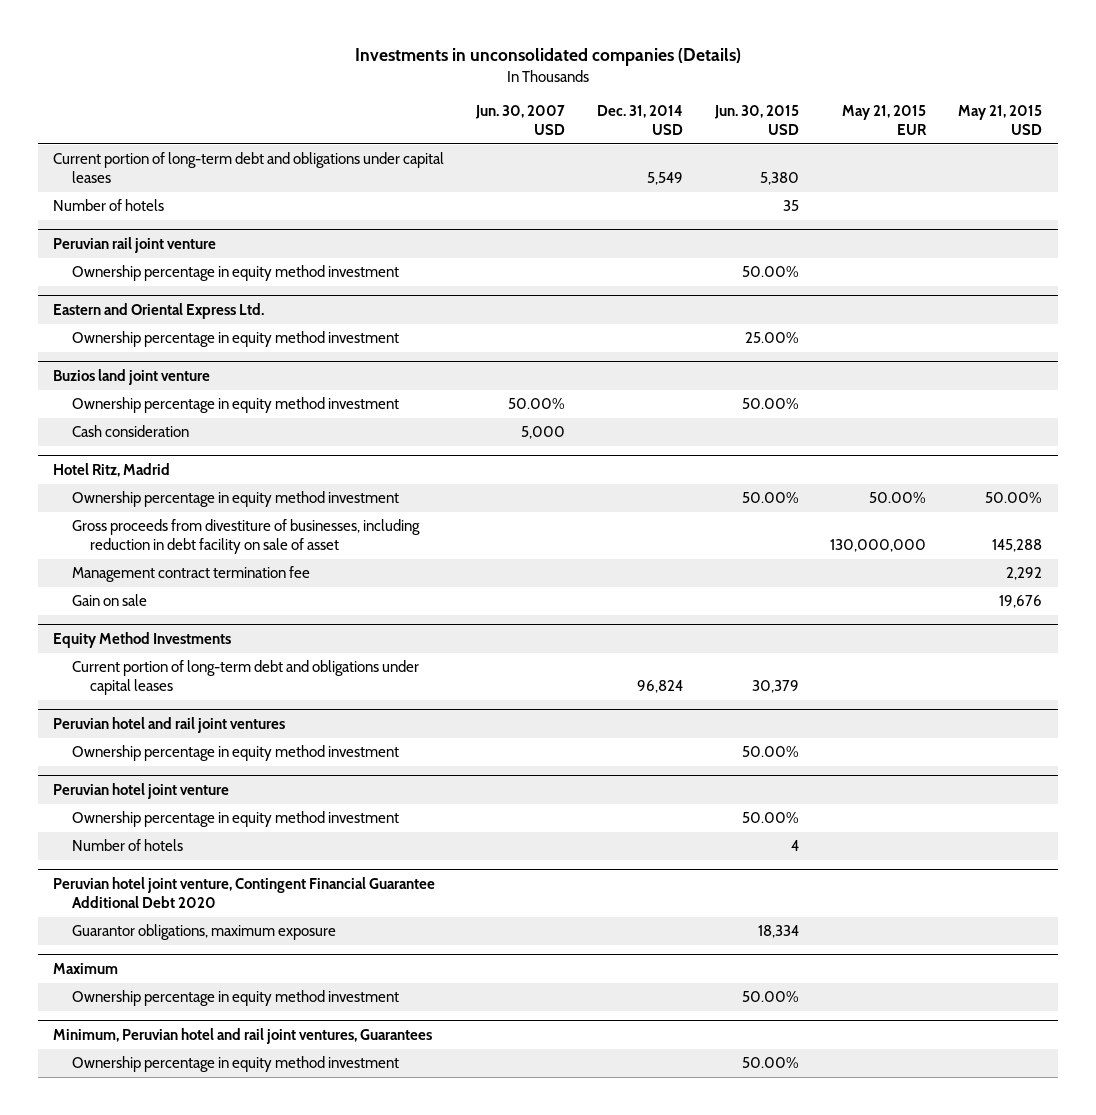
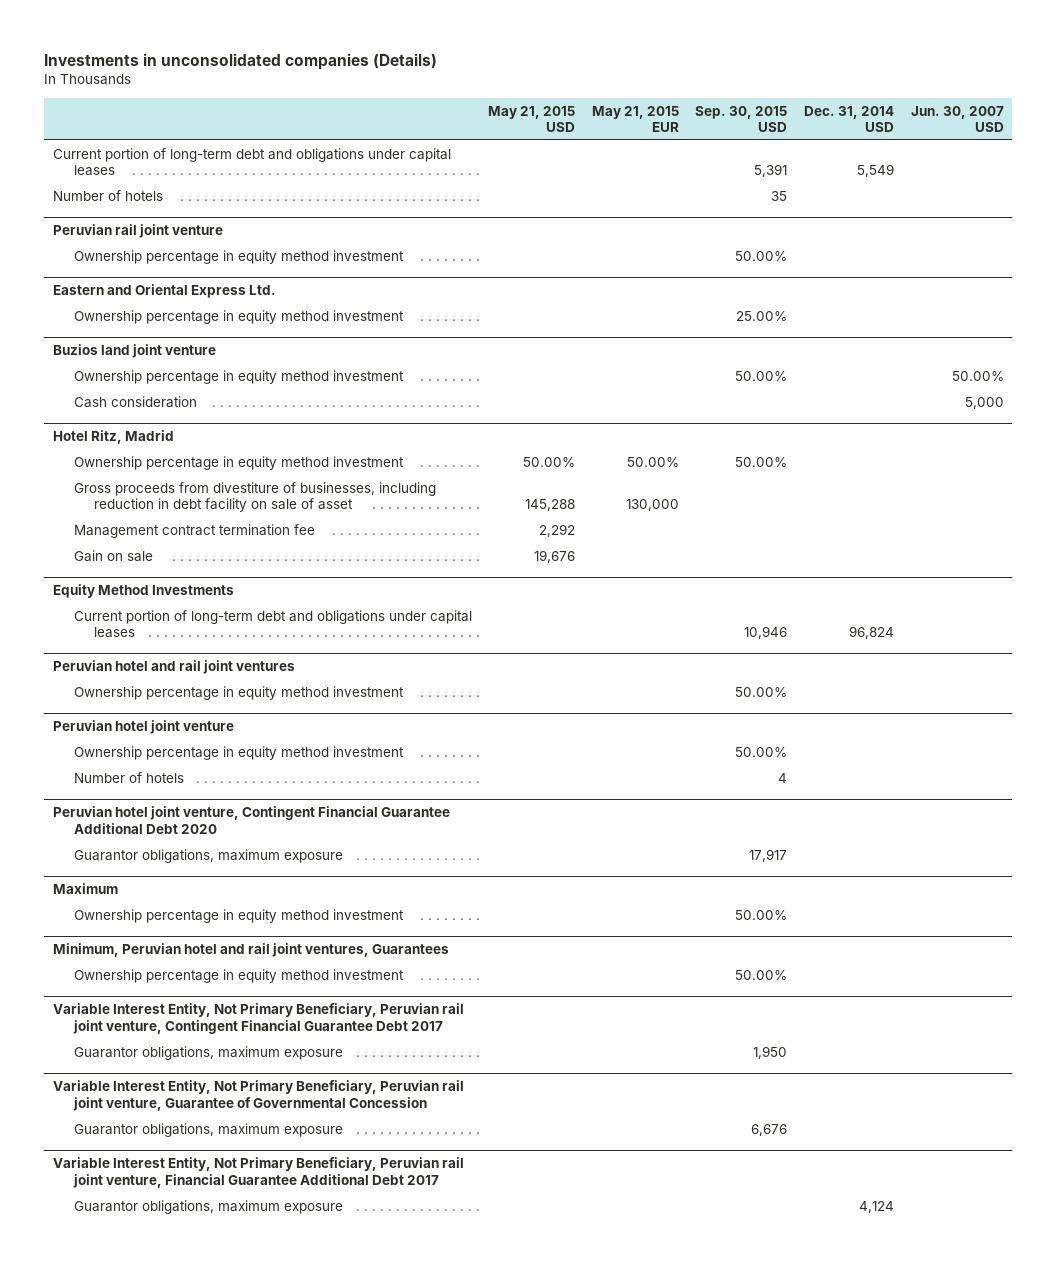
- | Jun. 30, 2007 USD | Dec. 31, 2014 USD | Jun. 30, 2015 USD | May 21, 2015 EUR | May 21, 2015 USD
+ | May 21, 2015 USD | May 21, 2015 EUR | Sep. 30, 2015 USD | Dec. 31, 2014 USD | Jun. 30, 2007 USD
@ Hotel Ritz, Madrid
- Gross proceeds from divestiture of businesses, including reduction in debt facility on sale of asset | | | | 130,000,000 | 145,288
+ Gross proceeds from divestiture of businesses, including reduction in debt facility on sale of asset | 145,288 | 130,000 | | |
+ Variable Interest Entity, Not Primary Beneficiary, Peruvian rail joint venture, Contingent Financial Guarantee Debt 2017
+ Guarantor obligations, maximum exposure | | | 1,950 | |
+ Variable Interest Entity, Not Primary Beneficiary, Peruvian rail joint venture, Guarantee of Governmental Concession
+ Guarantor obligations, maximum exposure | | | 6,676 | |
+ Variable Interest Entity, Not Primary Beneficiary, Peruvian rail joint venture, Financial Guarantee Additional Debt 2017
+ Guarantor obligations, maximum exposure | | | | 4,124 |

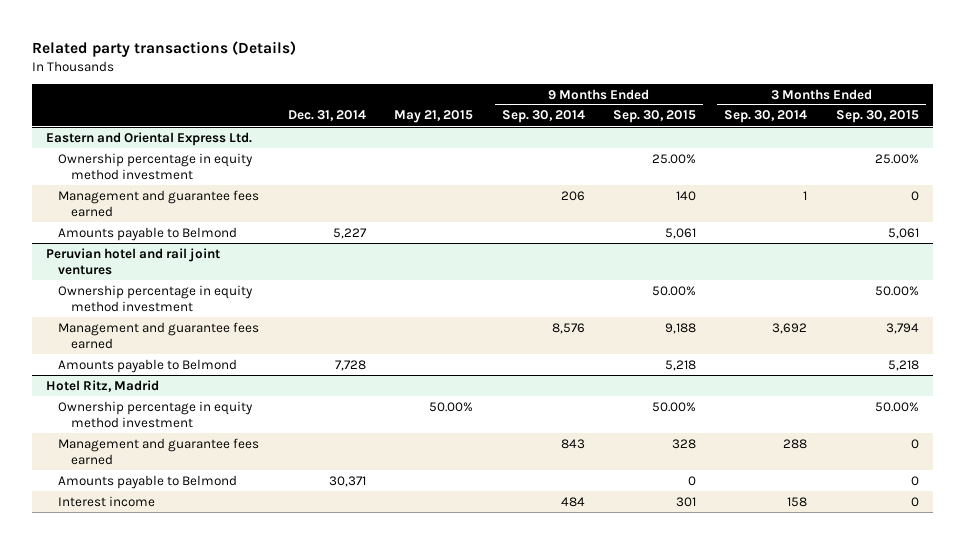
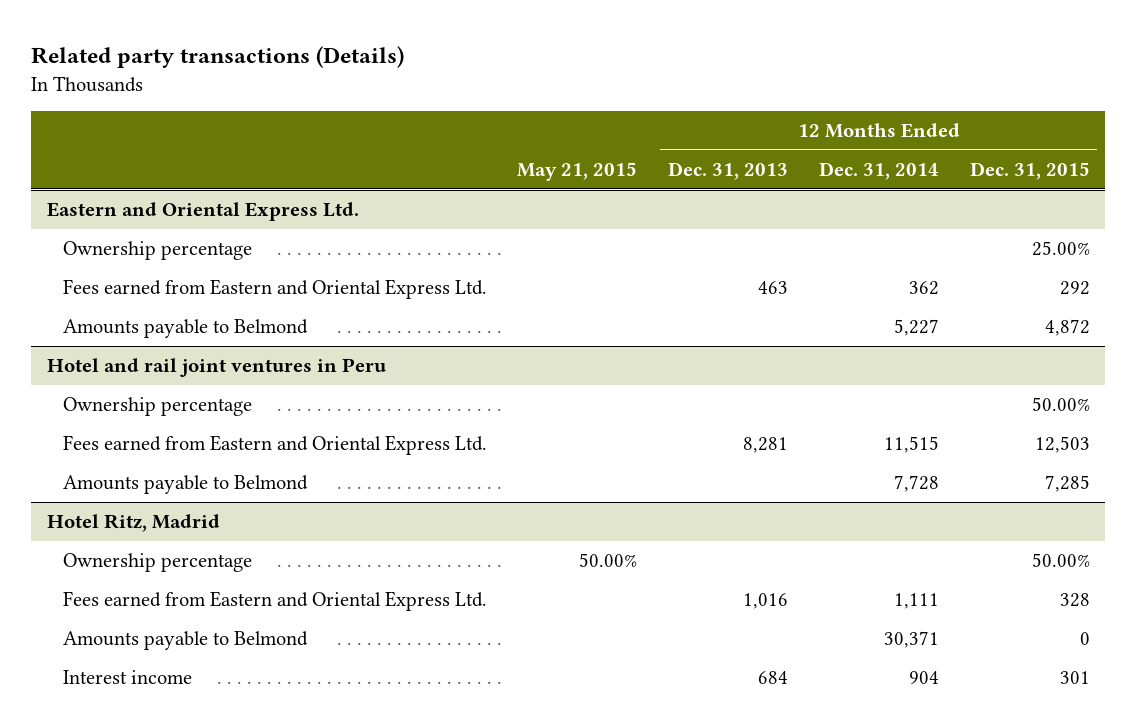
- | Dec. 31, 2014 | May 21, 2015 | 9 Months Ended Sep. 30, 2014 | 9 Months Ended Sep. 30, 2015 | 3 Months Ended Sep. 30, 2014 | 3 Months Ended Sep. 30, 2015
+ | May 21, 2015 | 12 Months Ended Dec. 31, 2013 | 12 Months Ended Dec. 31, 2014 | 12 Months Ended Dec. 31, 2015
@ Eastern and Oriental Express Ltd.
- Ownership percentage in equity method investment | | | | 25.00% | | 25.00%
- Management and guarantee fees earned | | | 206 | 140 | 1 | 0
+ Ownership percentage | | | | 25.00%
+ Fees earned from Eastern and Oriental Express Ltd. | | 463 | 362 | 292
- Peruvian hotel and rail joint ventures
- Ownership percentage in equity method investment | | | | 50.00% | | 50.00%
- Management and guarantee fees earned | | | 8,576 | 9,188 | 3,692 | 3,794
+ Hotel and rail joint ventures in Peru
+ Ownership percentage | | | | 50.00%
+ Fees earned from Eastern and Oriental Express Ltd. | | 8,281 | 11,515 | 12,503
@ Hotel Ritz, Madrid
- Ownership percentage in equity method investment | | 50.00% | | 50.00% | | 50.00%
- Management and guarantee fees earned | | | 843 | 328 | 288 | 0
+ Ownership percentage | 50.00% | | | 50.00%
+ Fees earned from Eastern and Oriental Express Ltd. | | 1,016 | 1,111 | 328

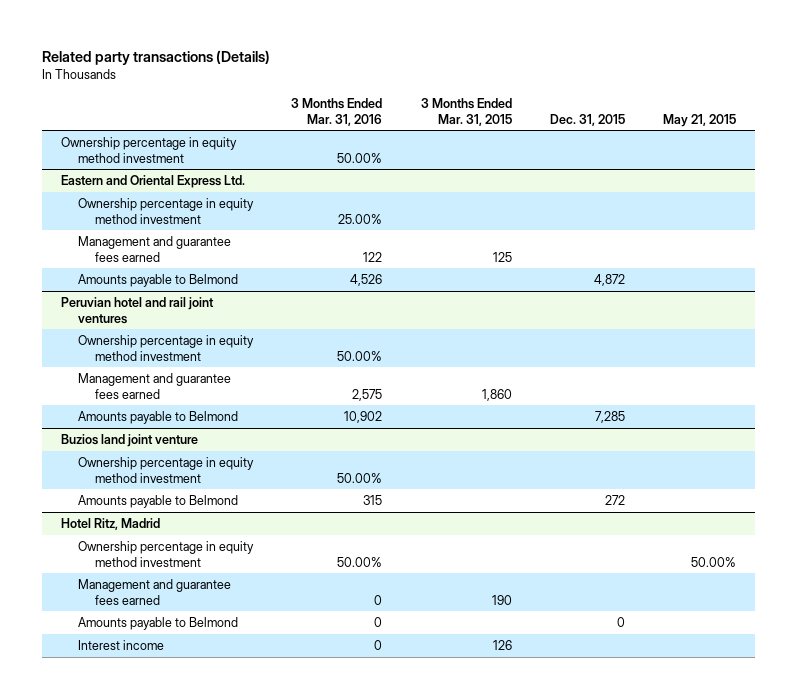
- | May 21, 2015 | 12 Months Ended Dec. 31, 2013 | 12 Months Ended Dec. 31, 2014 | 12 Months Ended Dec. 31, 2015
+ | 3 Months Ended Mar. 31, 2016 | 3 Months Ended Mar. 31, 2015 | Dec. 31, 2015 | May 21, 2015
+ Ownership percentage in equity method investment | 50.00% | | |
@ Eastern and Oriental Express Ltd.
- Ownership percentage | | | | 25.00%
- Fees earned from Eastern and Oriental Express Ltd. | | 463 | 362 | 292
+ Ownership percentage in equity method investment | 25.00% | | |
+ Management and guarantee fees earned | 122 | 125 | |
- Hotel and rail joint ventures in Peru
- Ownership percentage | | | | 50.00%
- Fees earned from Eastern and Oriental Express Ltd. | | 8,281 | 11,515 | 12,503
+ Peruvian hotel and rail joint ventures
+ Ownership percentage in equity method investment | 50.00% | | |
+ Management and guarantee fees earned | 2,575 | 1,860 | |
+ Buzios land joint venture
+ Ownership percentage in equity method investment | 50.00% | | |
+ Amounts payable to Belmond | 315 | | 272 |
@ Hotel Ritz, Madrid
- Ownership percentage | 50.00% | | | 50.00%
- Fees earned from Eastern and Oriental Express Ltd. | | 1,016 | 1,111 | 328
+ Ownership percentage in equity method investment | 50.00% | | | 50.00%
+ Management and guarantee fees earned | 0 | 190 | |

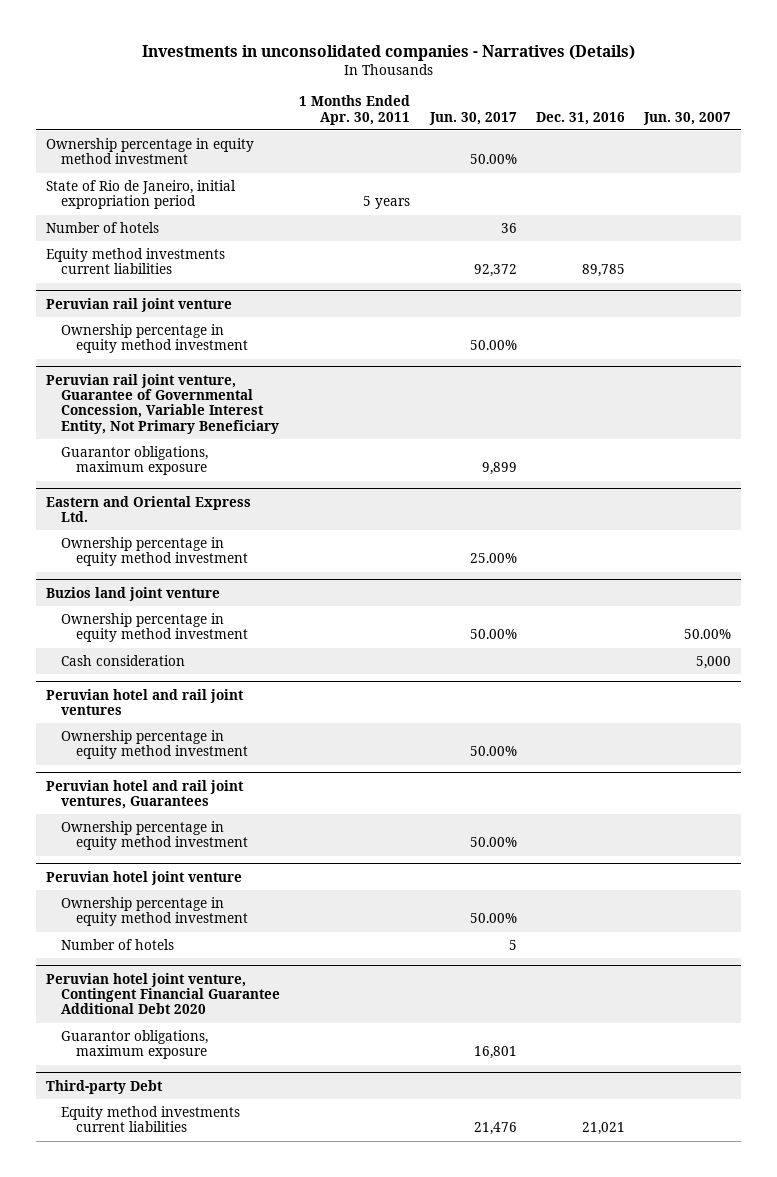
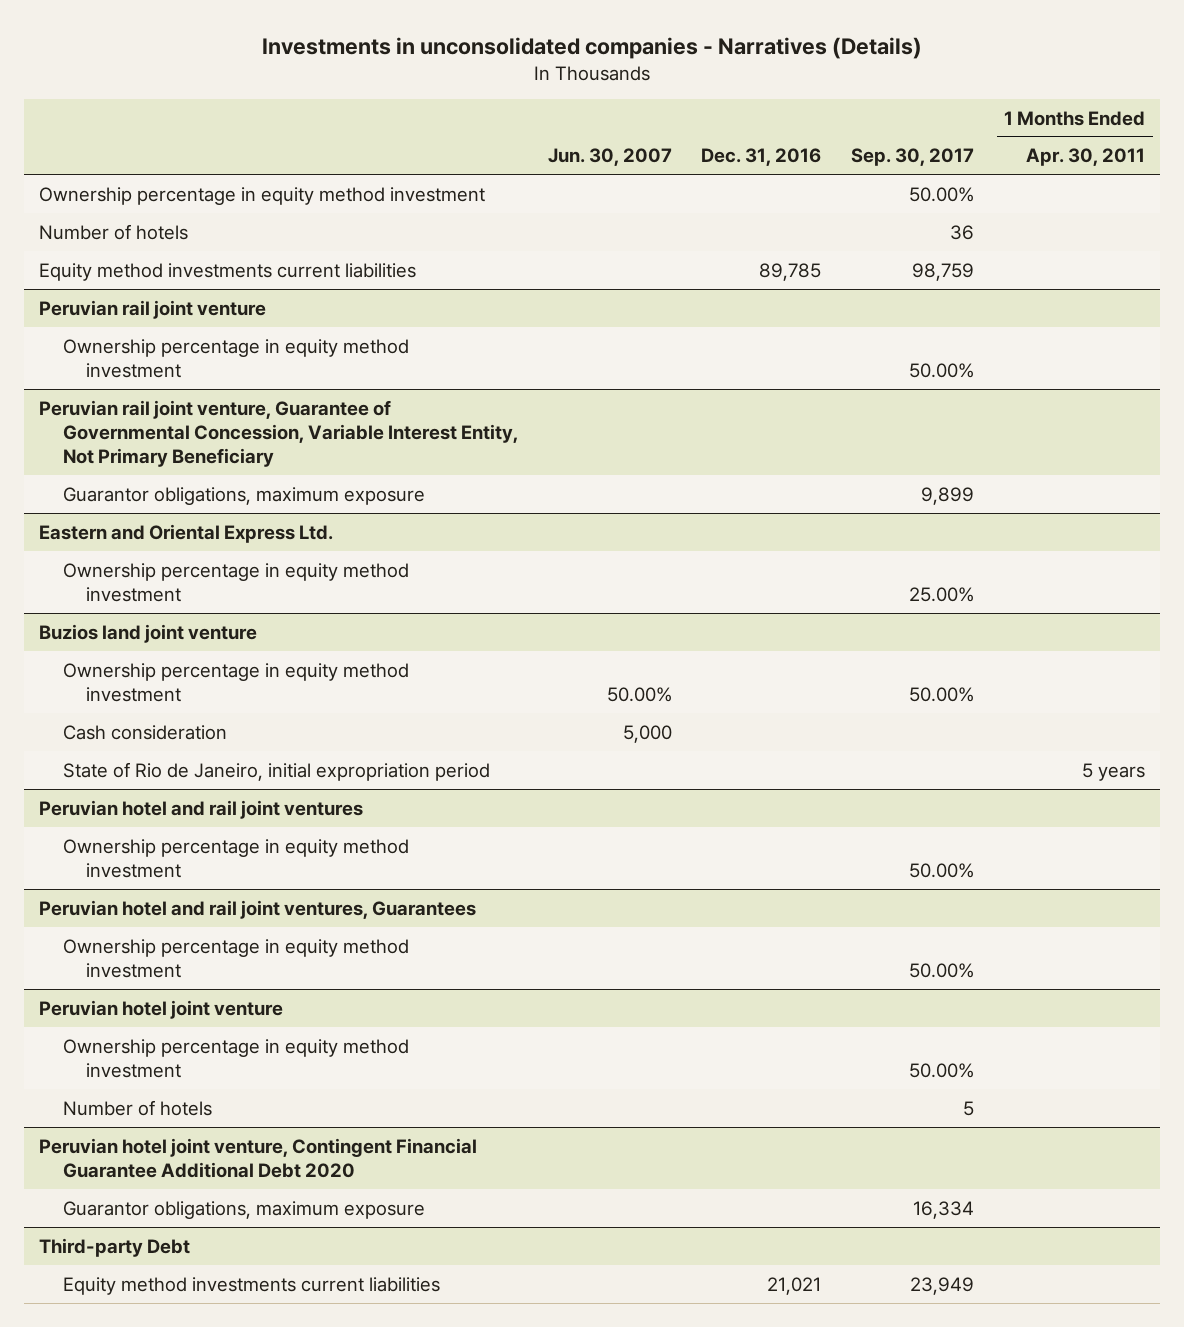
- | 1 Months Ended Apr. 30, 2011 | Jun. 30, 2017 | Dec. 31, 2016 | Jun. 30, 2007
+ | Jun. 30, 2007 | Dec. 31, 2016 | Sep. 30, 2017 | 1 Months Ended Apr. 30, 2011
- State of Rio de Janeiro, initial expropriation period | 5 years | | |
@ Buzios land joint venture
+ State of Rio de Janeiro, initial expropriation period | | | | 5 years

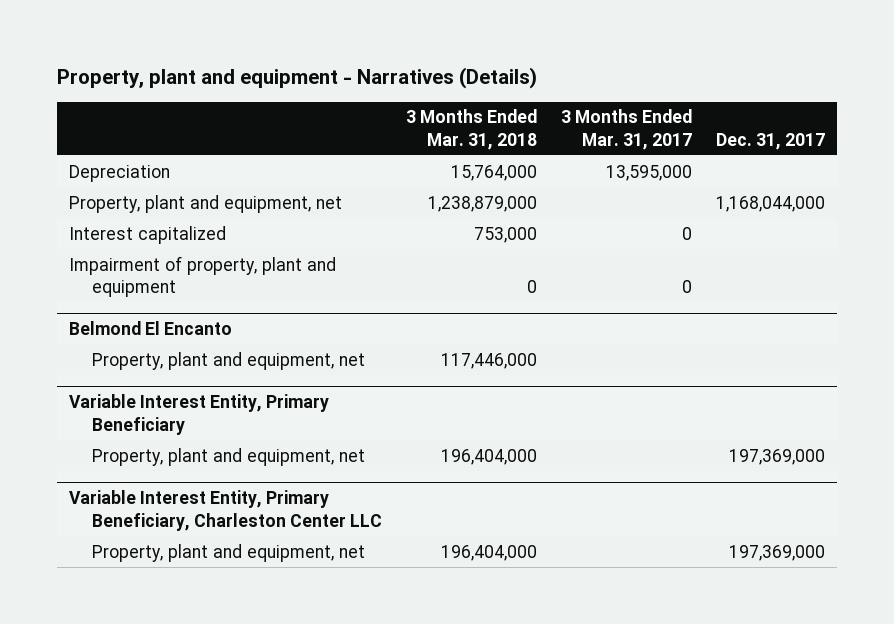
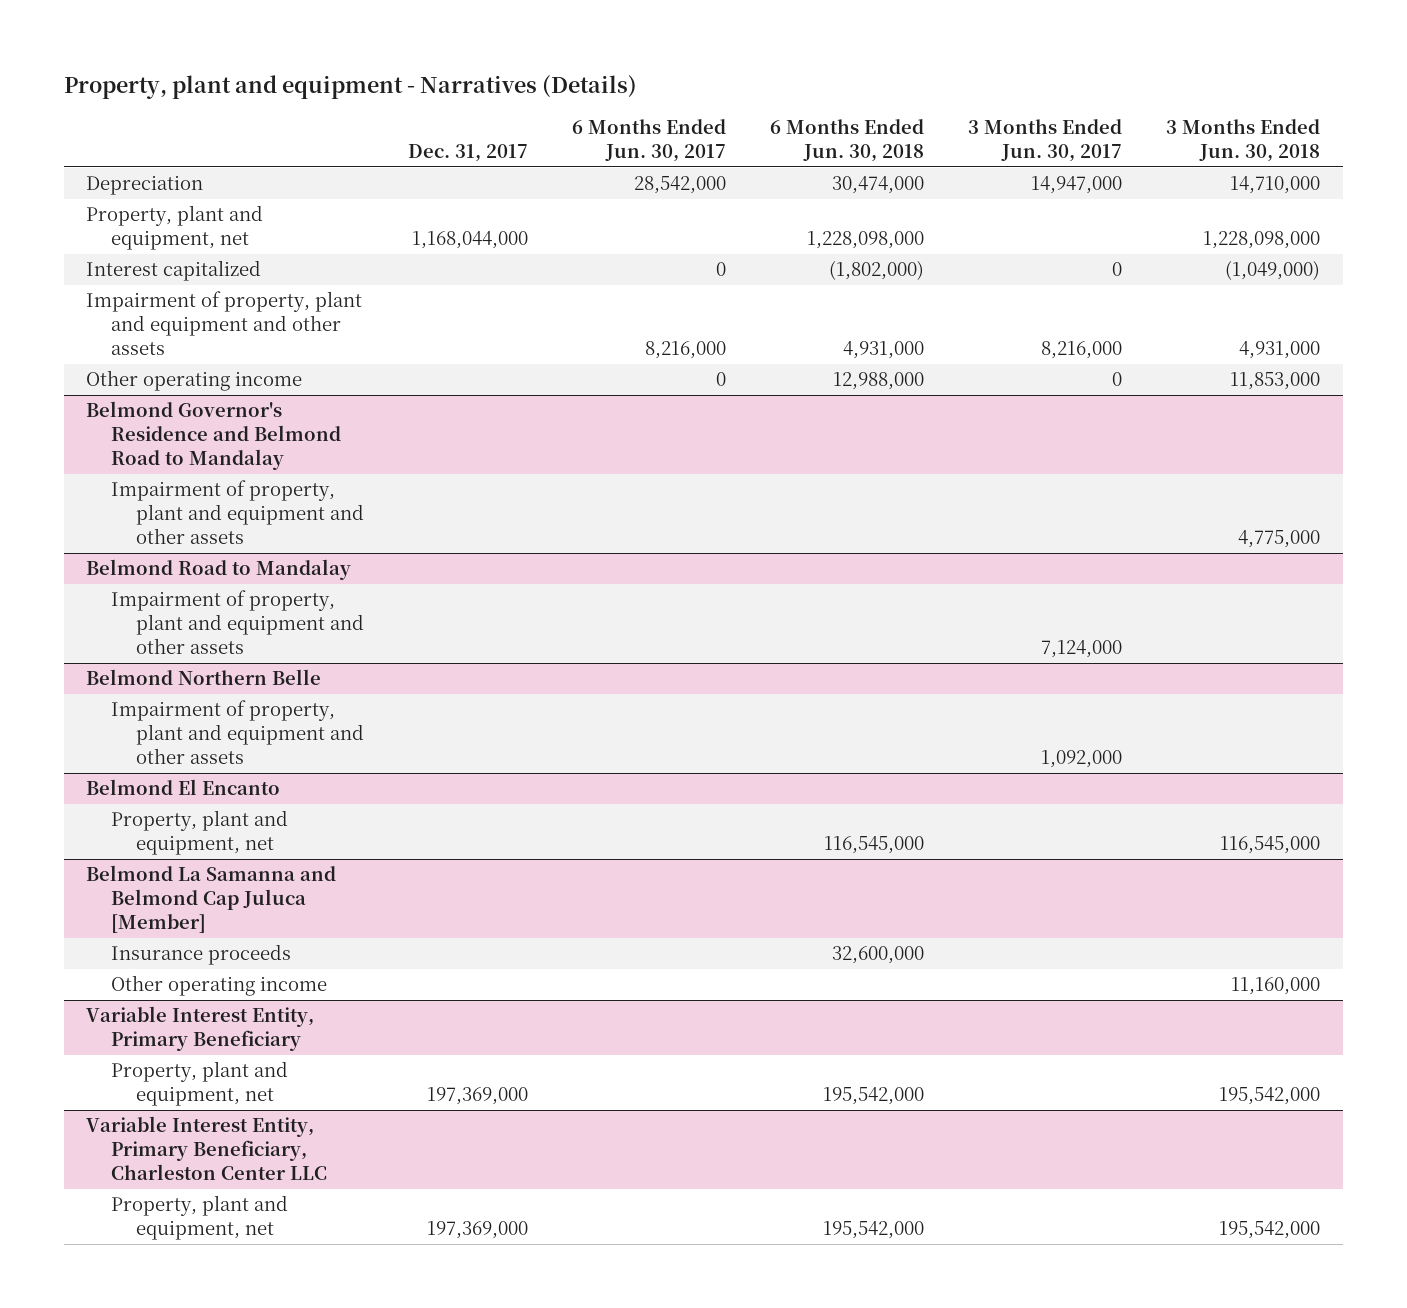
- | 3 Months Ended Mar. 31, 2018 | 3 Months Ended Mar. 31, 2017 | Dec. 31, 2017
+ | Dec. 31, 2017 | 6 Months Ended Jun. 30, 2017 | 6 Months Ended Jun. 30, 2018 | 3 Months Ended Jun. 30, 2017 | 3 Months Ended Jun. 30, 2018
- Impairment of property, plant and equipment | 0 | 0 |
+ Impairment of property, plant and equipment and other assets | | 8,216,000 | 4,931,000 | 8,216,000 | 4,931,000
+ Other operating income | | 0 | 12,988,000 | 0 | 11,853,000
+ Belmond Governor's Residence and Belmond Road to Mandalay
+ Impairment of property, plant and equipment and other assets | | | | | 4,775,000
+ Belmond Road to Mandalay
+ Impairment of property, plant and equipment and other assets | | | | 7,124,000 |
+ Belmond Northern Belle
+ Impairment of property, plant and equipment and other assets | | | | 1,092,000 |
+ Belmond La Samanna and Belmond Cap Juluca [Member]
+ Insurance proceeds | | | 32,600,000 | |
+ Other operating income | | | | | 11,160,000

